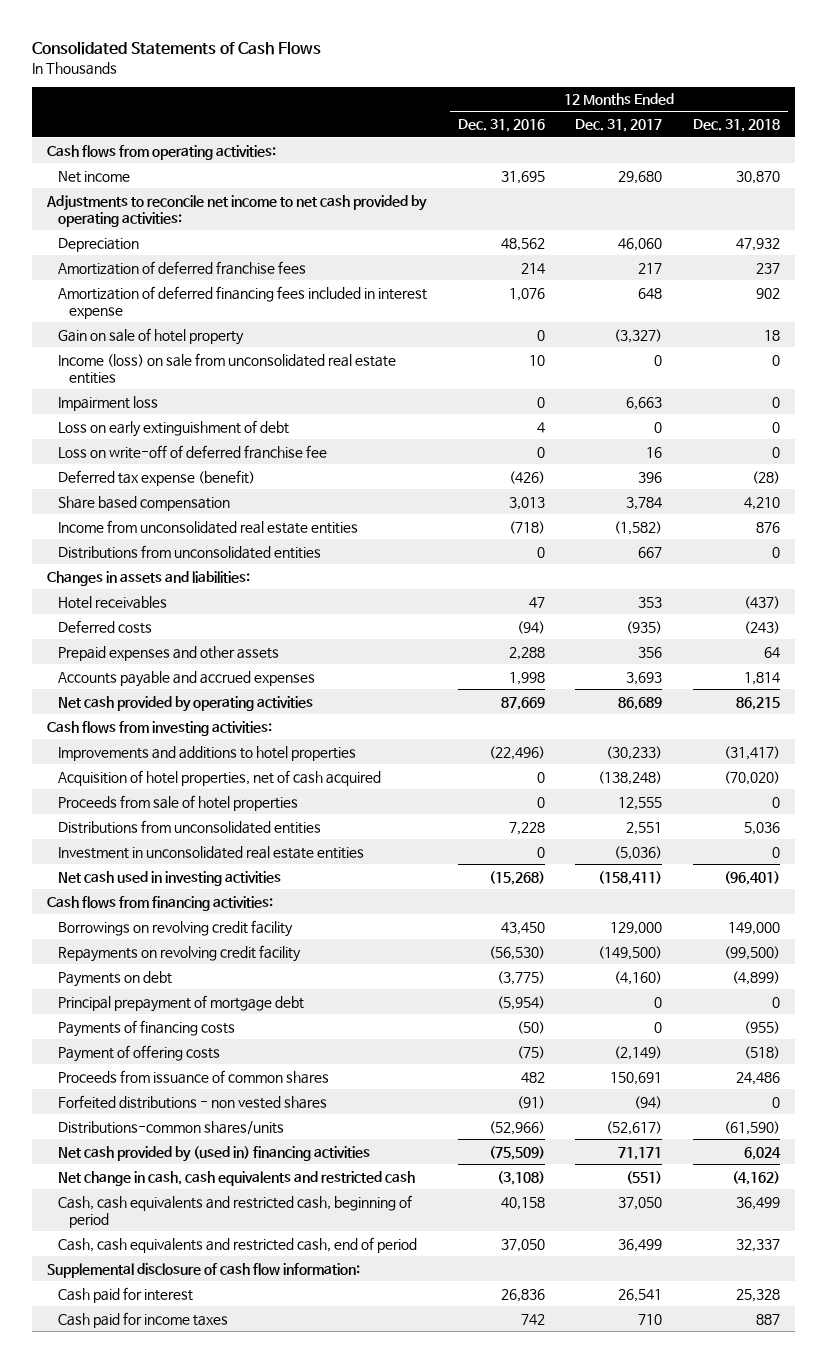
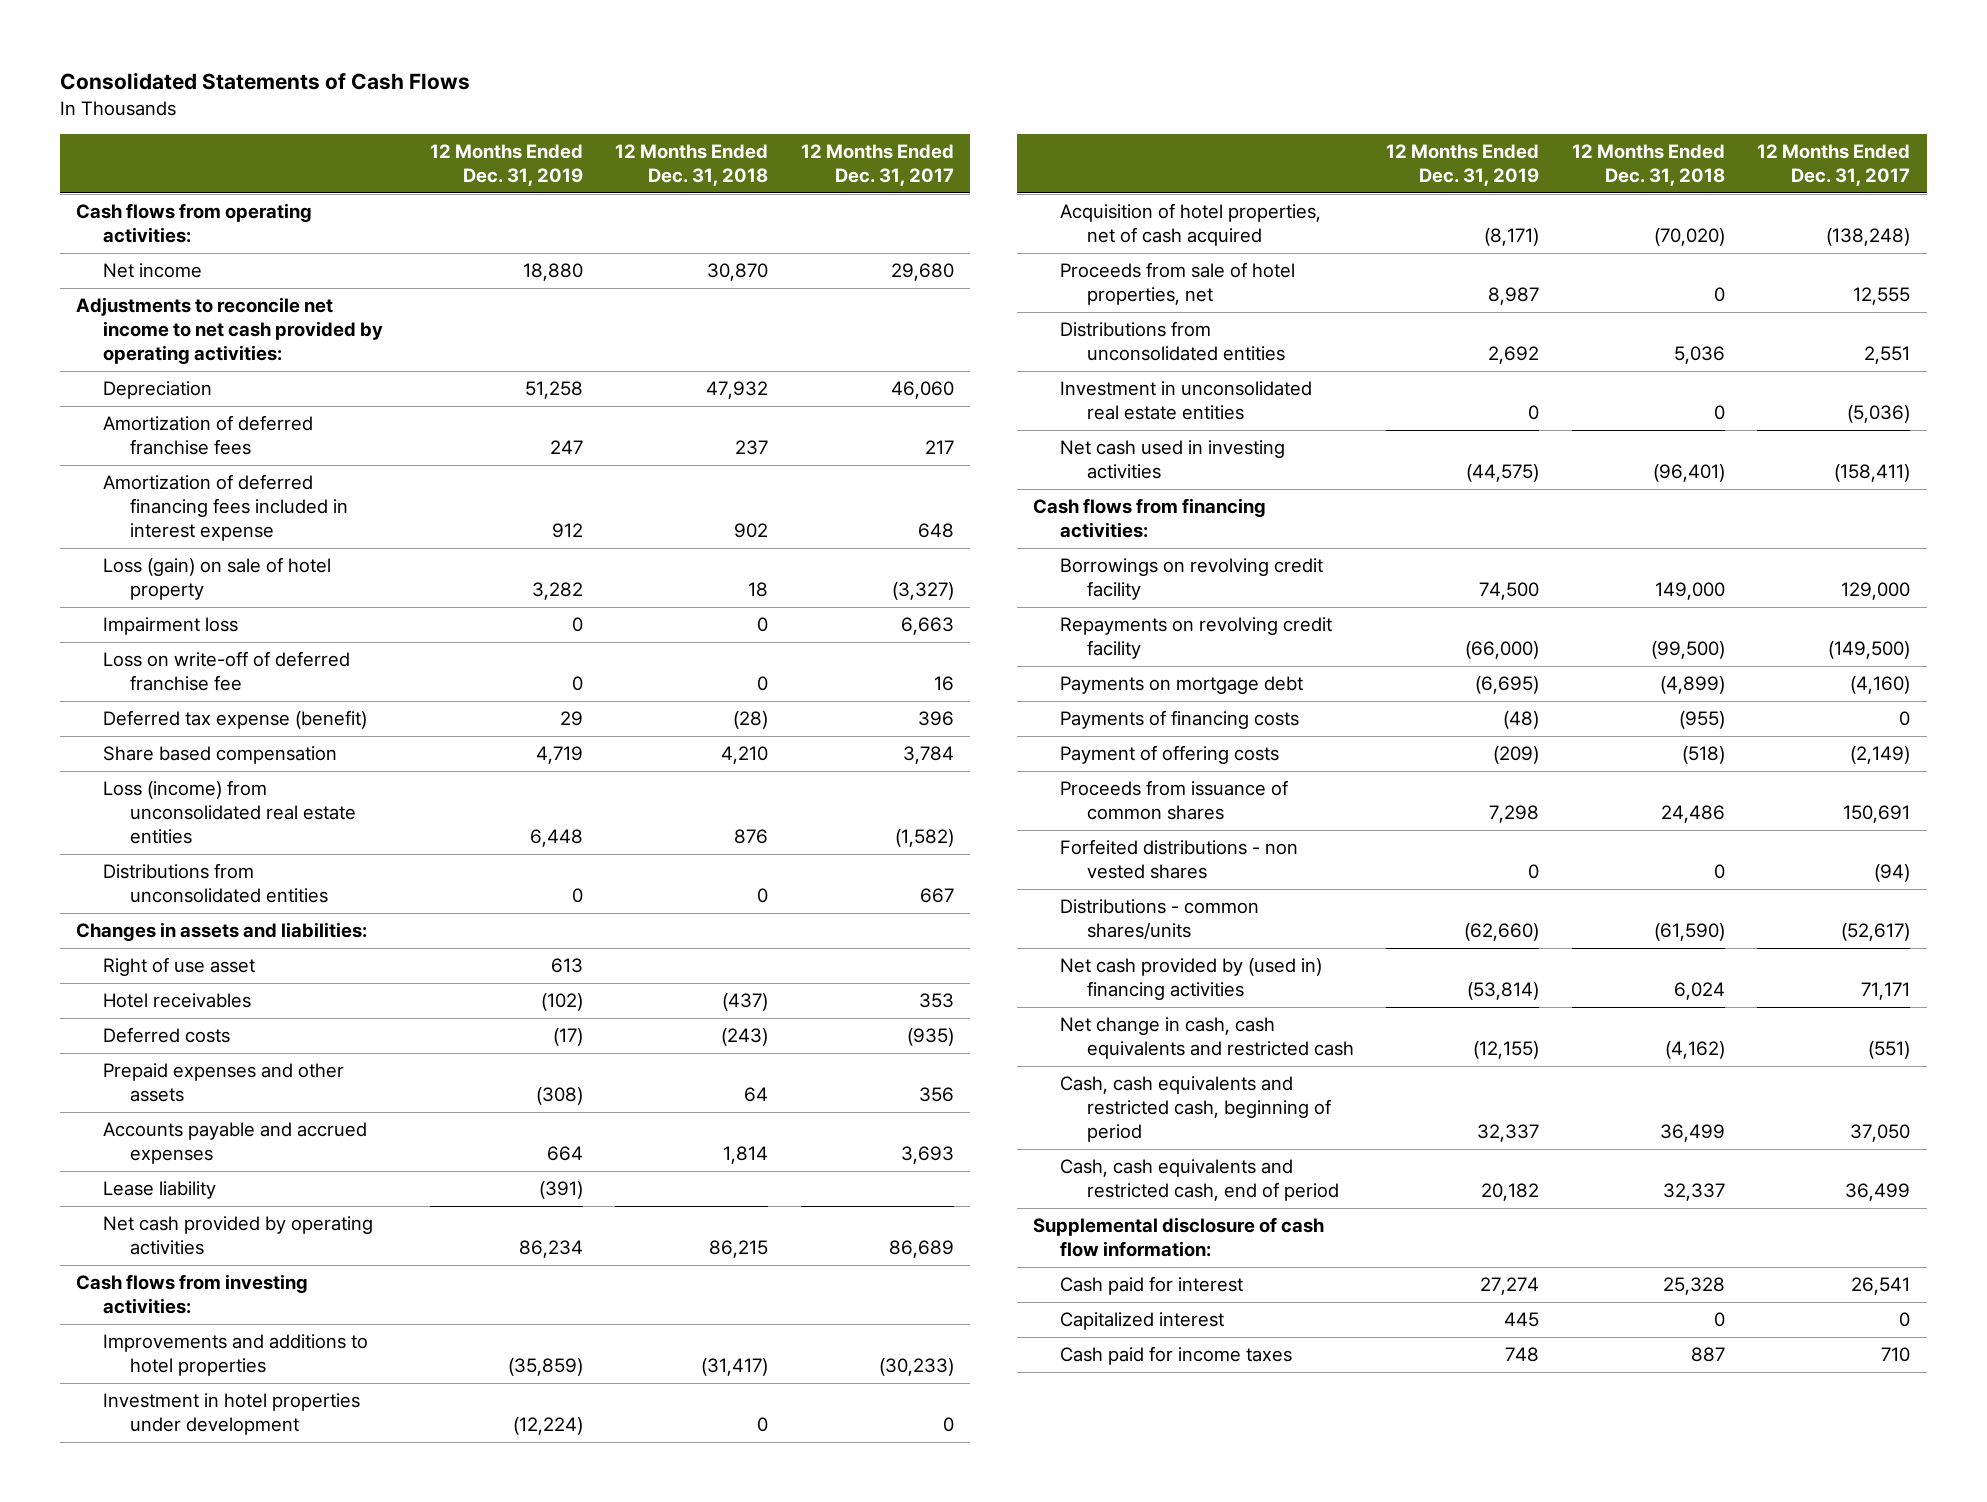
- | 12 Months Ended Dec. 31, 2016 | 12 Months Ended Dec. 31, 2017 | 12 Months Ended Dec. 31, 2018
+ | 12 Months Ended Dec. 31, 2019 | 12 Months Ended Dec. 31, 2018 | 12 Months Ended Dec. 31, 2017
- Gain on sale of hotel property | 0 | (3,327) | 18
- Income (loss) on sale from unconsolidated real estate entities | 10 | 0 | 0
+ Loss (gain) on sale of hotel property | 3,282 | 18 | (3,327)
- Loss on early extinguishment of debt | 4 | 0 | 0
- Income from unconsolidated real estate entities | (718) | (1,582) | 876
+ Loss (income) from unconsolidated real estate entities | 6,448 | 876 | (1,582)
+ Right of use asset | 613 | |
+ Lease liability | (391) | |
+ Investment in hotel properties under development | (12,224) | 0 | 0
- Proceeds from sale of hotel properties | 0 | 12,555 | 0
+ Proceeds from sale of hotel properties, net | 8,987 | 0 | 12,555
- Payments on debt | (3,775) | (4,160) | (4,899)
- Principal prepayment of mortgage debt | (5,954) | 0 | 0
+ Payments on mortgage debt | (6,695) | (4,899) | (4,160)
- Distributions-common shares/units | (52,966) | (52,617) | (61,590)
+ Distributions - common shares/units | (62,660) | (61,590) | (52,617)
+ Capitalized interest | 445 | 0 | 0

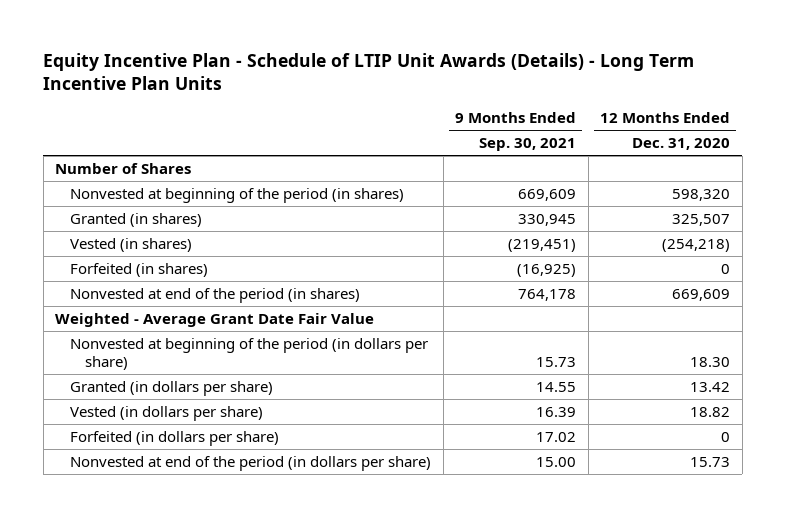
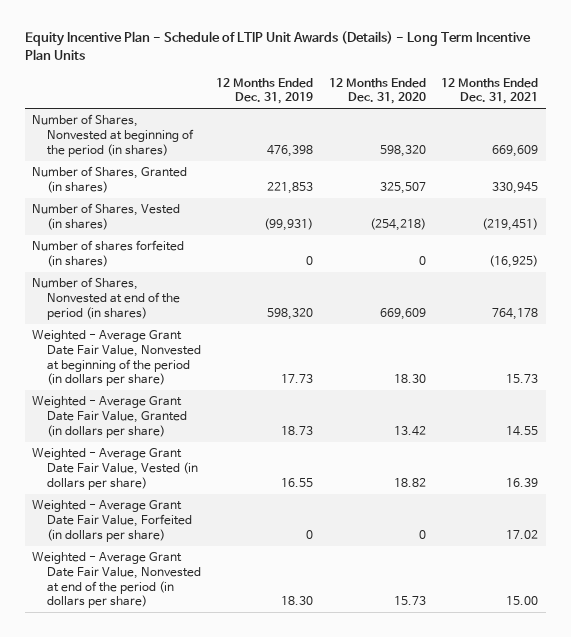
- | 9 Months Ended Sep. 30, 2021 | 12 Months Ended Dec. 31, 2020
+ | 12 Months Ended Dec. 31, 2019 | 12 Months Ended Dec. 31, 2020 | 12 Months Ended Dec. 31, 2021
- Number of Shares
- Nonvested at beginning of the period (in shares) | 669,609 | 598,320
- Granted (in shares) | 330,945 | 325,507
- Vested (in shares) | (219,451) | (254,218)
- Forfeited (in shares) | (16,925) | 0
- Nonvested at end of the period (in shares) | 764,178 | 669,609
- Weighted - Average Grant Date Fair Value
- Nonvested at beginning of the period (in dollars per share) | 15.73 | 18.30
- Granted (in dollars per share) | 14.55 | 13.42
- Vested (in dollars per share) | 16.39 | 18.82
- Forfeited (in dollars per share) | 17.02 | 0
- Nonvested at end of the period (in dollars per share) | 15.00 | 15.73
+ Number of Shares, Nonvested at beginning of the period (in shares) | 476,398 | 598,320 | 669,609
+ Number of Shares, Granted (in shares) | 221,853 | 325,507 | 330,945
+ Number of Shares, Vested (in shares) | (99,931) | (254,218) | (219,451)
+ Number of shares forfeited (in shares) | 0 | 0 | (16,925)
+ Number of Shares, Nonvested at end of the period (in shares) | 598,320 | 669,609 | 764,178
+ Weighted - Average Grant Date Fair Value, Nonvested at beginning of the period (in dollars per share) | 17.73 | 18.30 | 15.73
+ Weighted - Average Grant Date Fair Value, Granted (in dollars per share) | 18.73 | 13.42 | 14.55
+ Weighted - Average Grant Date Fair Value, Vested (in dollars per share) | 16.55 | 18.82 | 16.39
+ Weighted - Average Grant Date Fair Value, Forfeited (in dollars per share) | 0 | 0 | 17.02
+ Weighted - Average Grant Date Fair Value, Nonvested at end of the period (in dollars per share) | 18.30 | 15.73 | 15.00

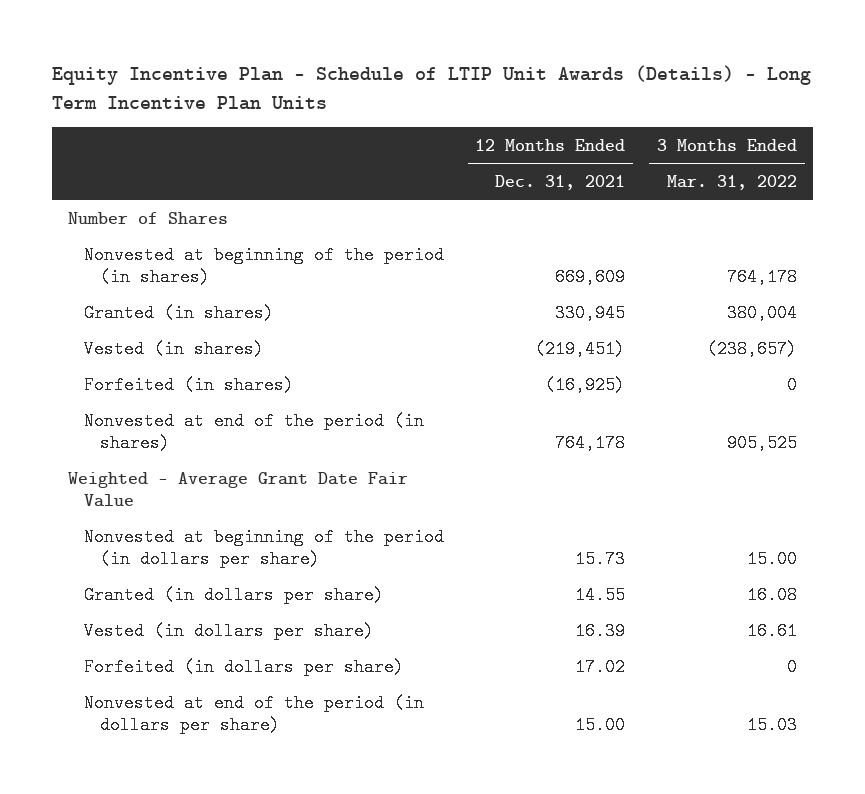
- | 12 Months Ended Dec. 31, 2019 | 12 Months Ended Dec. 31, 2020 | 12 Months Ended Dec. 31, 2021
+ | 12 Months Ended Dec. 31, 2021 | 3 Months Ended Mar. 31, 2022
- Number of Shares, Nonvested at beginning of the period (in shares) | 476,398 | 598,320 | 669,609
- Number of Shares, Granted (in shares) | 221,853 | 325,507 | 330,945
- Number of Shares, Vested (in shares) | (99,931) | (254,218) | (219,451)
- Number of shares forfeited (in shares) | 0 | 0 | (16,925)
- Number of Shares, Nonvested at end of the period (in shares) | 598,320 | 669,609 | 764,178
- Weighted - Average Grant Date Fair Value, Nonvested at beginning of the period (in dollars per share) | 17.73 | 18.30 | 15.73
- Weighted - Average Grant Date Fair Value, Granted (in dollars per share) | 18.73 | 13.42 | 14.55
- Weighted - Average Grant Date Fair Value, Vested (in dollars per share) | 16.55 | 18.82 | 16.39
- Weighted - Average Grant Date Fair Value, Forfeited (in dollars per share) | 0 | 0 | 17.02
- Weighted - Average Grant Date Fair Value, Nonvested at end of the period (in dollars per share) | 18.30 | 15.73 | 15.00
+ Number of Shares
+ Nonvested at beginning of the period (in shares) | 669,609 | 764,178
+ Granted (in shares) | 330,945 | 380,004
+ Vested (in shares) | (219,451) | (238,657)
+ Forfeited (in shares) | (16,925) | 0
+ Nonvested at end of the period (in shares) | 764,178 | 905,525
+ Weighted - Average Grant Date Fair Value
+ Nonvested at beginning of the period (in dollars per share) | 15.73 | 15.00
+ Granted (in dollars per share) | 14.55 | 16.08
+ Vested (in dollars per share) | 16.39 | 16.61
+ Forfeited (in dollars per share) | 17.02 | 0
+ Nonvested at end of the period (in dollars per share) | 15.00 | 15.03

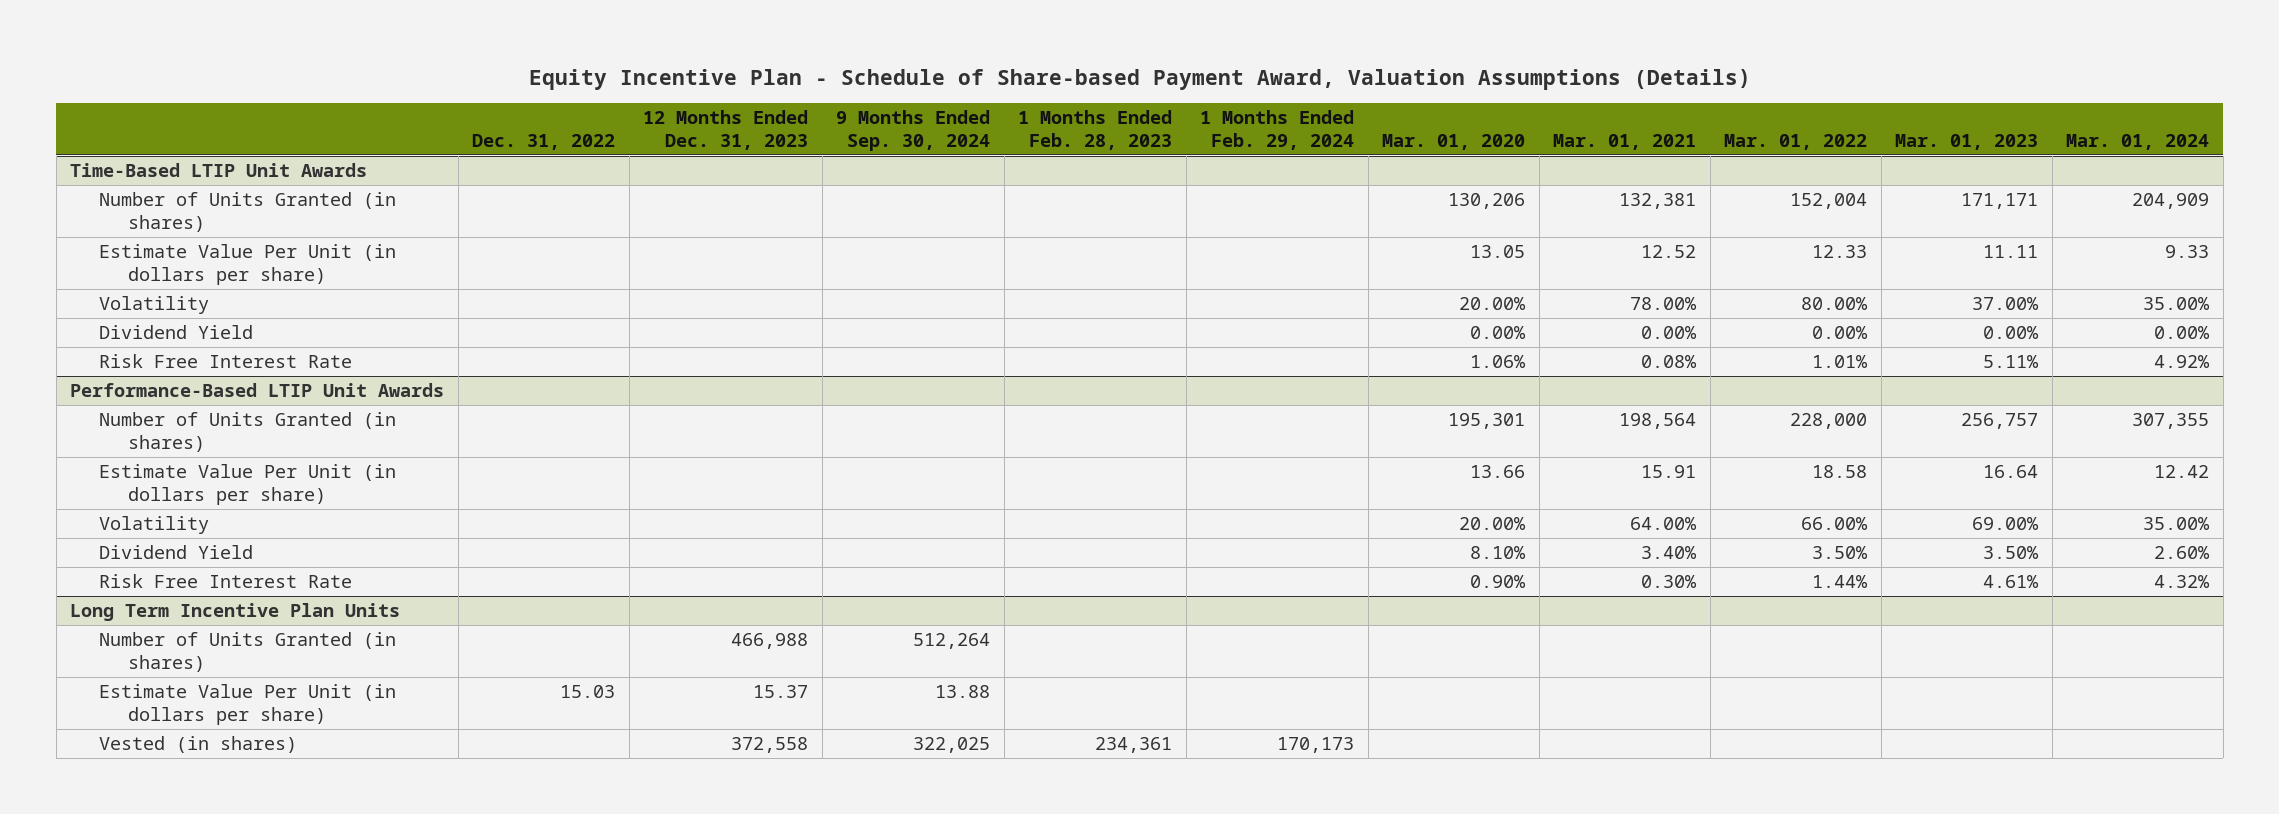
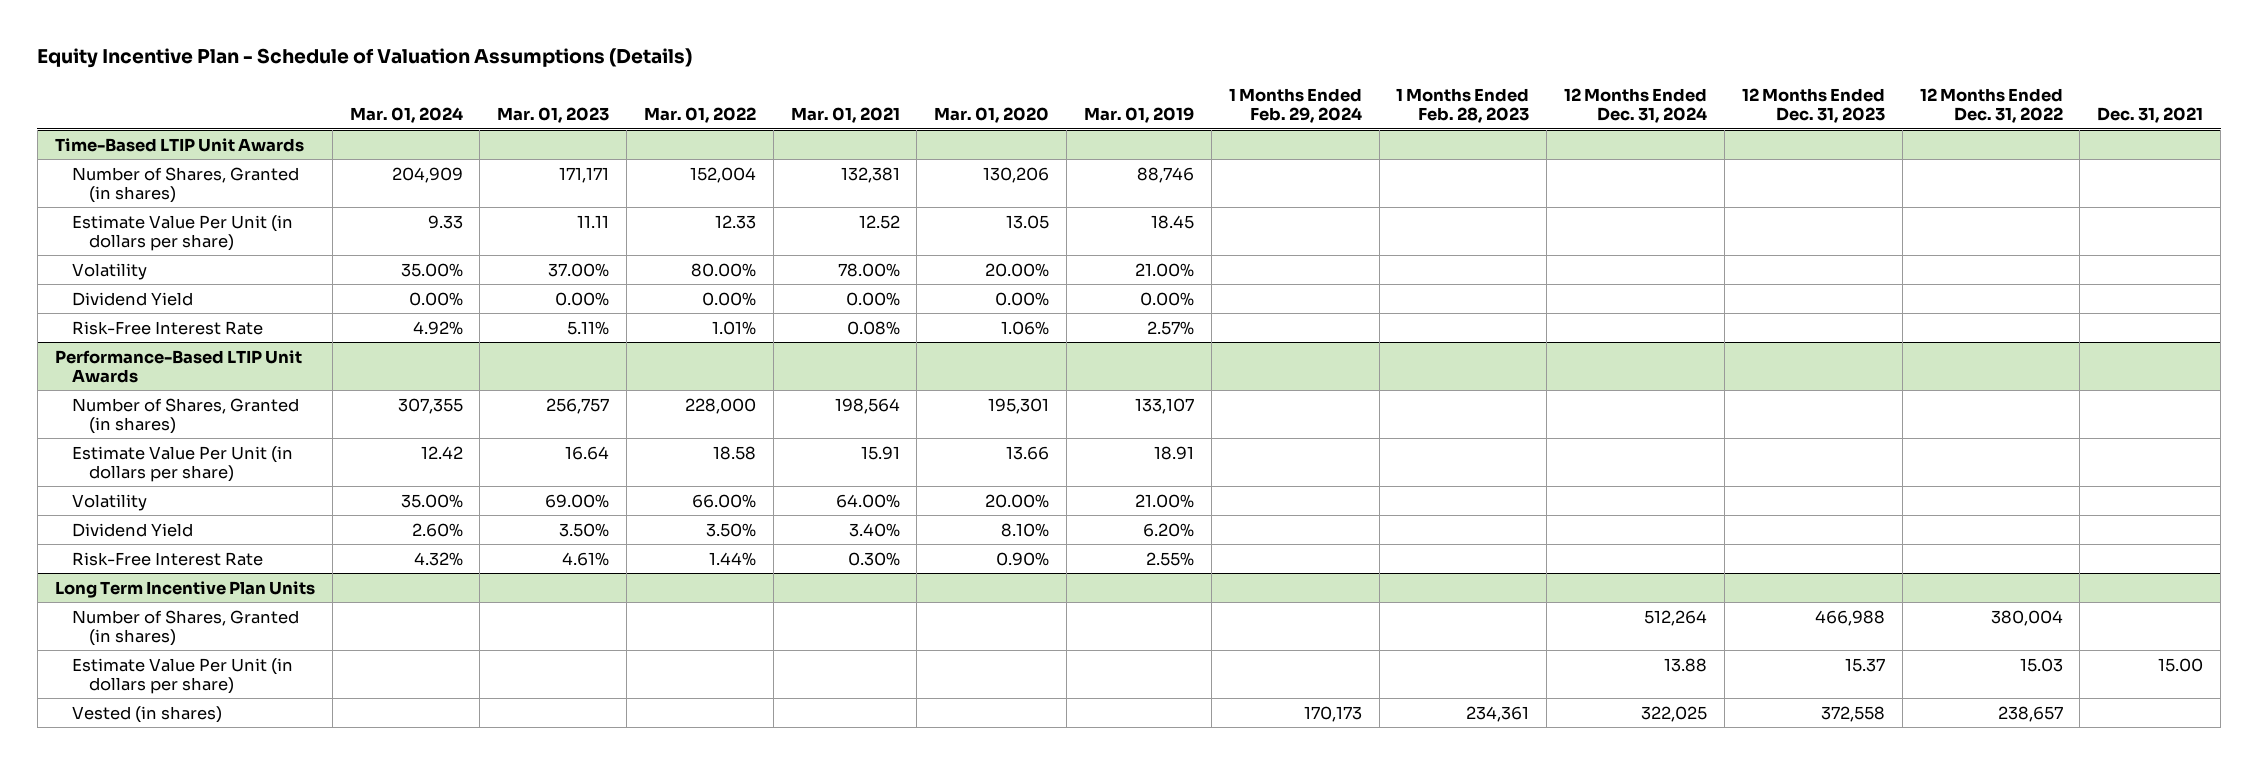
- Equity Incentive Plan - Schedule of Share-based Payment Award, Valuation Assumptions (Details)
+ Equity Incentive Plan - Schedule of Valuation Assumptions (Details)
- | Dec. 31, 2022 | 12 Months Ended Dec. 31, 2023 | 9 Months Ended Sep. 30, 2024 | 1 Months Ended Feb. 28, 2023 | 1 Months Ended Feb. 29, 2024 | Mar. 01, 2020 | Mar. 01, 2021 | Mar. 01, 2022 | Mar. 01, 2023 | Mar. 01, 2024
+ | Mar. 01, 2024 | Mar. 01, 2023 | Mar. 01, 2022 | Mar. 01, 2021 | Mar. 01, 2020 | Mar. 01, 2019 | 1 Months Ended Feb. 29, 2024 | 1 Months Ended Feb. 28, 2023 | 12 Months Ended Dec. 31, 2024 | 12 Months Ended Dec. 31, 2023 | 12 Months Ended Dec. 31, 2022 | Dec. 31, 2021
@ Time-Based LTIP Unit Awards
- Number of Units Granted (in shares) | | | | | | 130,206 | 132,381 | 152,004 | 171,171 | 204,909
+ Number of Shares, Granted (in shares) | 204,909 | 171,171 | 152,004 | 132,381 | 130,206 | 88,746 | | | | | |
- Risk Free Interest Rate | | | | | | 1.06% | 0.08% | 1.01% | 5.11% | 4.92%
+ Risk-Free Interest Rate | 4.92% | 5.11% | 1.01% | 0.08% | 1.06% | 2.57% | | | | | |
@ Performance-Based LTIP Unit Awards
- Number of Units Granted (in shares) | | | | | | 195,301 | 198,564 | 228,000 | 256,757 | 307,355
+ Number of Shares, Granted (in shares) | 307,355 | 256,757 | 228,000 | 198,564 | 195,301 | 133,107 | | | | | |
- Risk Free Interest Rate | | | | | | 0.90% | 0.30% | 1.44% | 4.61% | 4.32%
+ Risk-Free Interest Rate | 4.32% | 4.61% | 1.44% | 0.30% | 0.90% | 2.55% | | | | | |
@ Long Term Incentive Plan Units
- Number of Units Granted (in shares) | | 466,988 | 512,264 | | | | | | |
+ Number of Shares, Granted (in shares) | | | | | | | | | 512,264 | 466,988 | 380,004 |

